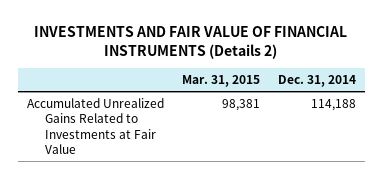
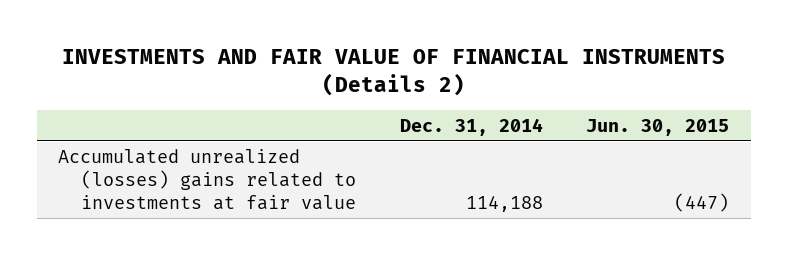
- | Mar. 31, 2015 | Dec. 31, 2014
+ | Dec. 31, 2014 | Jun. 30, 2015
- Accumulated Unrealized Gains Related to Investments at Fair Value | 98,381 | 114,188
+ Accumulated unrealized (losses) gains related to investments at fair value | 114,188 | (447)

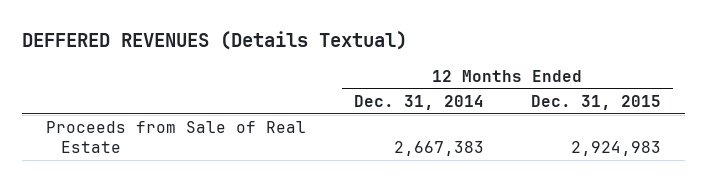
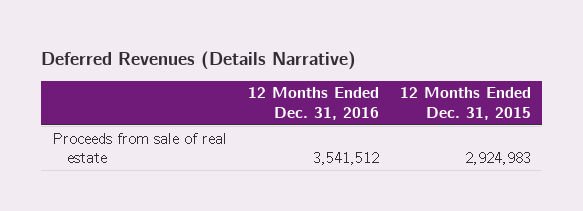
- DEFFERED REVENUES (Details Textual)
+ Deferred Revenues (Details Narrative)
- | 12 Months Ended Dec. 31, 2014 | 12 Months Ended Dec. 31, 2015
+ | 12 Months Ended Dec. 31, 2016 | 12 Months Ended Dec. 31, 2015
- Proceeds from Sale of Real Estate | 2,667,383 | 2,924,983
+ Proceeds from sale of real estate | 3,541,512 | 2,924,983

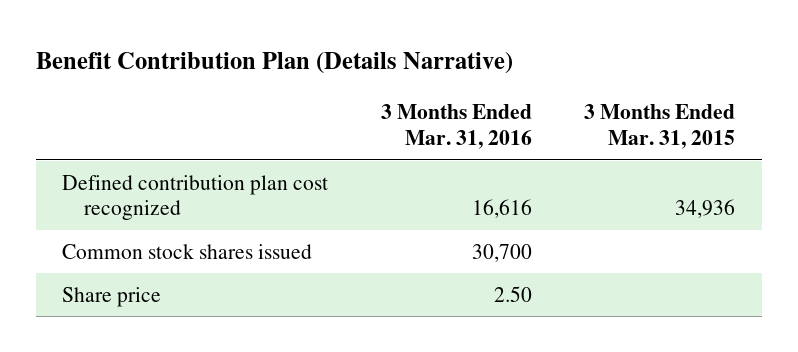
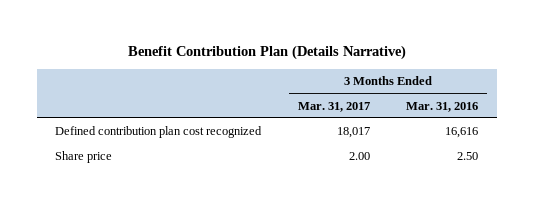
- | 3 Months Ended Mar. 31, 2016 | 3 Months Ended Mar. 31, 2015
+ | 3 Months Ended Mar. 31, 2017 | 3 Months Ended Mar. 31, 2016
- Common stock shares issued | 30,700 |

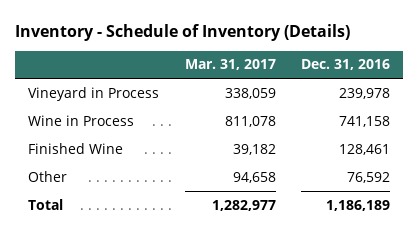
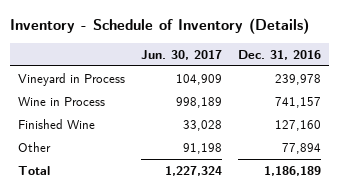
- | Mar. 31, 2017 | Dec. 31, 2016
+ | Jun. 30, 2017 | Dec. 31, 2016
- Wine in Process | 811,078 | 741,158
- Finished Wine | 39,182 | 128,461
- Other | 94,658 | 76,592
+ Wine in Process | 998,189 | 741,157
+ Finished Wine | 33,028 | 127,160
+ Other | 91,198 | 77,894

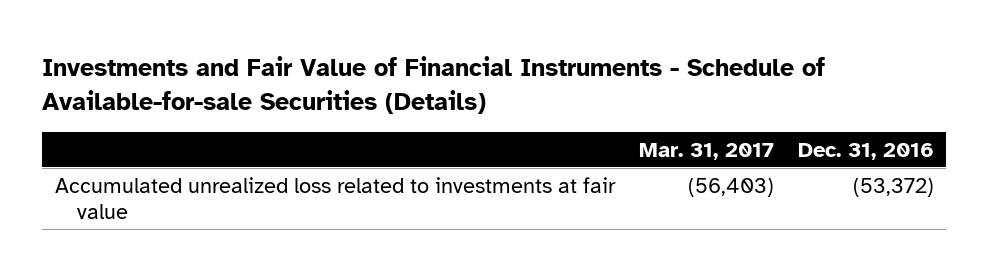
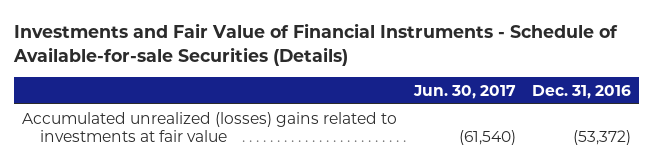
- | Mar. 31, 2017 | Dec. 31, 2016
+ | Jun. 30, 2017 | Dec. 31, 2016
- Accumulated unrealized loss related to investments at fair value | (56,403) | (53,372)
+ Accumulated unrealized (losses) gains related to investments at fair value | (61,540) | (53,372)

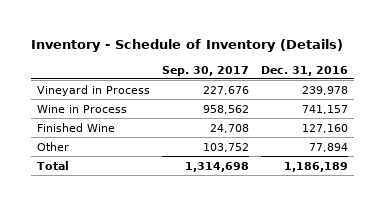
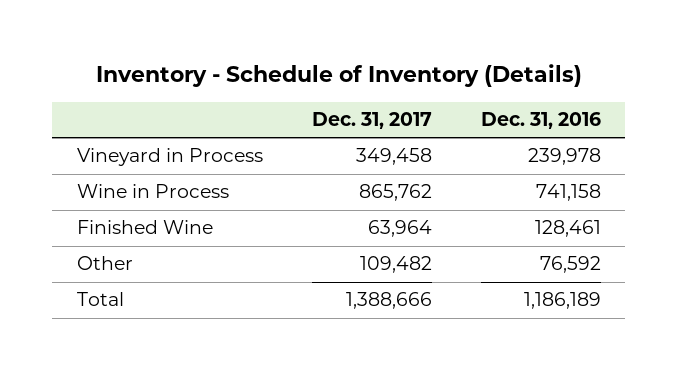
- | Sep. 30, 2017 | Dec. 31, 2016
+ | Dec. 31, 2017 | Dec. 31, 2016
- Wine in Process | 958,562 | 741,157
- Finished Wine | 24,708 | 127,160
- Other | 103,752 | 77,894
+ Wine in Process | 865,762 | 741,158
+ Finished Wine | 63,964 | 128,461
+ Other | 109,482 | 76,592

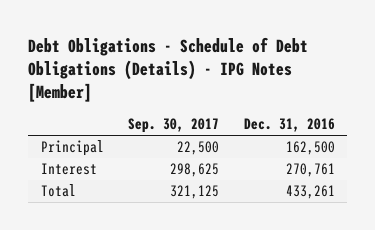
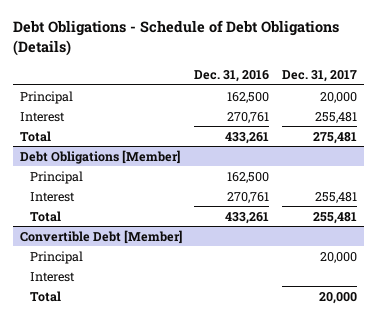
- Debt Obligations - Schedule of Debt Obligations (Details) - IPG Notes [Member]
+ Debt Obligations - Schedule of Debt Obligations (Details)
- | Sep. 30, 2017 | Dec. 31, 2016
+ | Dec. 31, 2016 | Dec. 31, 2017
+ Debt Obligations [Member]
+ Principal | 162,500 |
+ Interest | 270,761 | 255,481
+ Total | 433,261 | 255,481
+ Convertible Debt [Member]
+ Principal | | 20,000
+ Interest
+ Total | | 20,000

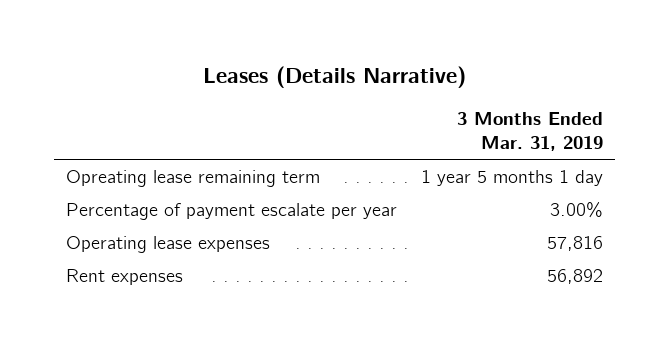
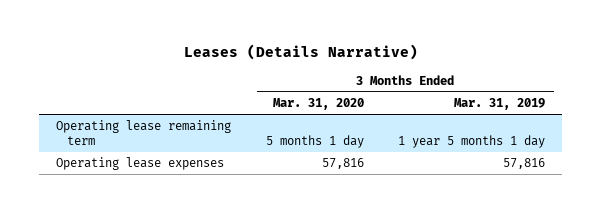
- | 3 Months Ended Mar. 31, 2019
+ | 3 Months Ended Mar. 31, 2020 | 3 Months Ended Mar. 31, 2019
- Opreating lease remaining term | 1 year 5 months 1 day
- Percentage of payment escalate per year | 3.00%
+ Operating lease remaining term | 5 months 1 day | 1 year 5 months 1 day
- Rent expenses | 56,892

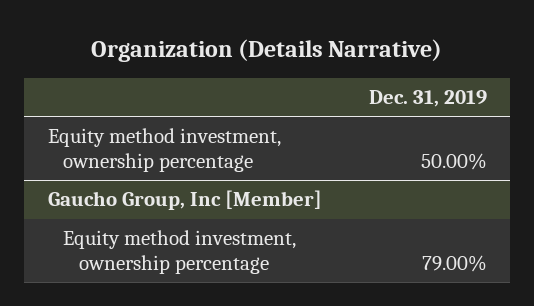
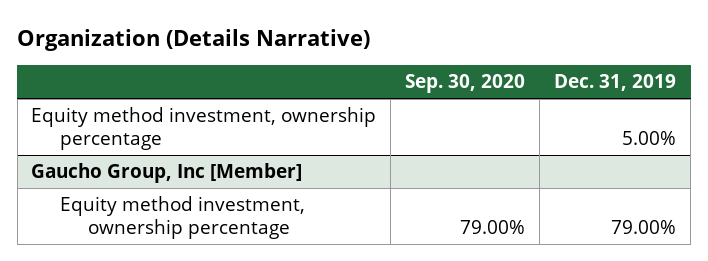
- | Dec. 31, 2019
+ | Sep. 30, 2020 | Dec. 31, 2019
- Equity method investment, ownership percentage | 50.00%
+ Equity method investment, ownership percentage | | 5.00%

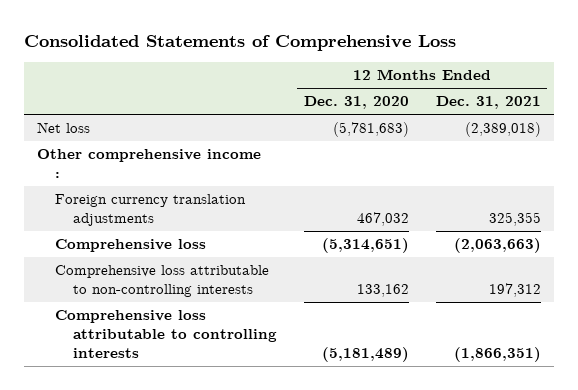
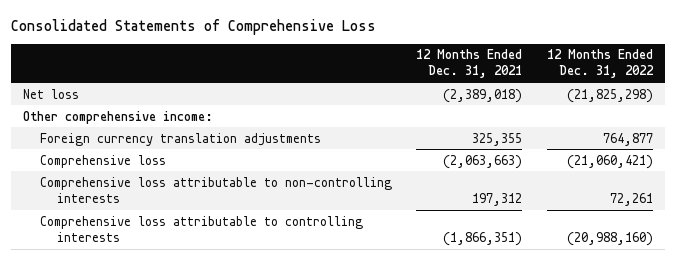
- | 12 Months Ended Dec. 31, 2020 | 12 Months Ended Dec. 31, 2021
+ | 12 Months Ended Dec. 31, 2021 | 12 Months Ended Dec. 31, 2022
- Other comprehensive income :
+ Other comprehensive income:

